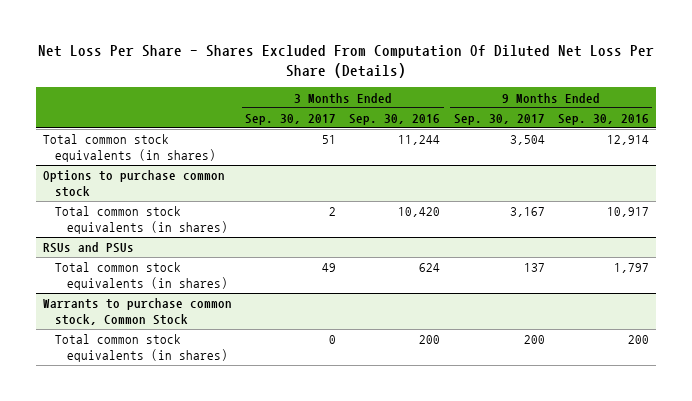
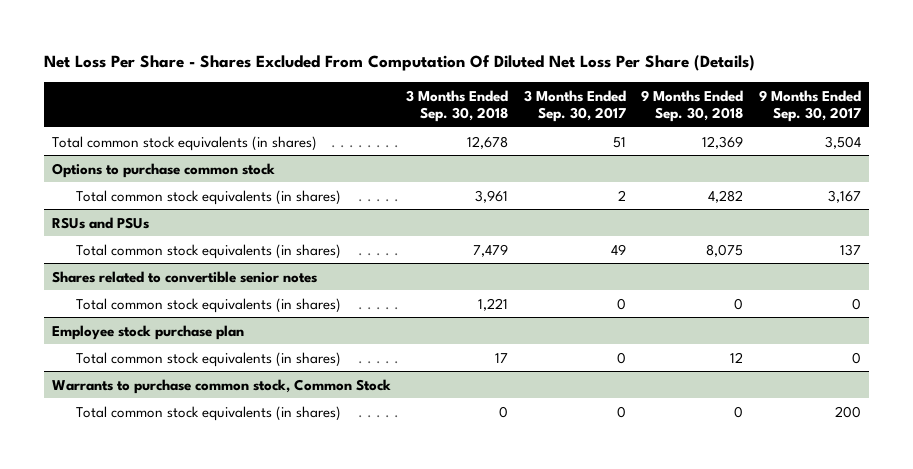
- | 3 Months Ended Sep. 30, 2017 | 3 Months Ended Sep. 30, 2016 | 9 Months Ended Sep. 30, 2017 | 9 Months Ended Sep. 30, 2016
+ | 3 Months Ended Sep. 30, 2018 | 3 Months Ended Sep. 30, 2017 | 9 Months Ended Sep. 30, 2018 | 9 Months Ended Sep. 30, 2017
+ Shares related to convertible senior notes
+ Total common stock equivalents (in shares) | 1,221 | 0 | 0 | 0
+ Employee stock purchase plan
+ Total common stock equivalents (in shares) | 17 | 0 | 12 | 0

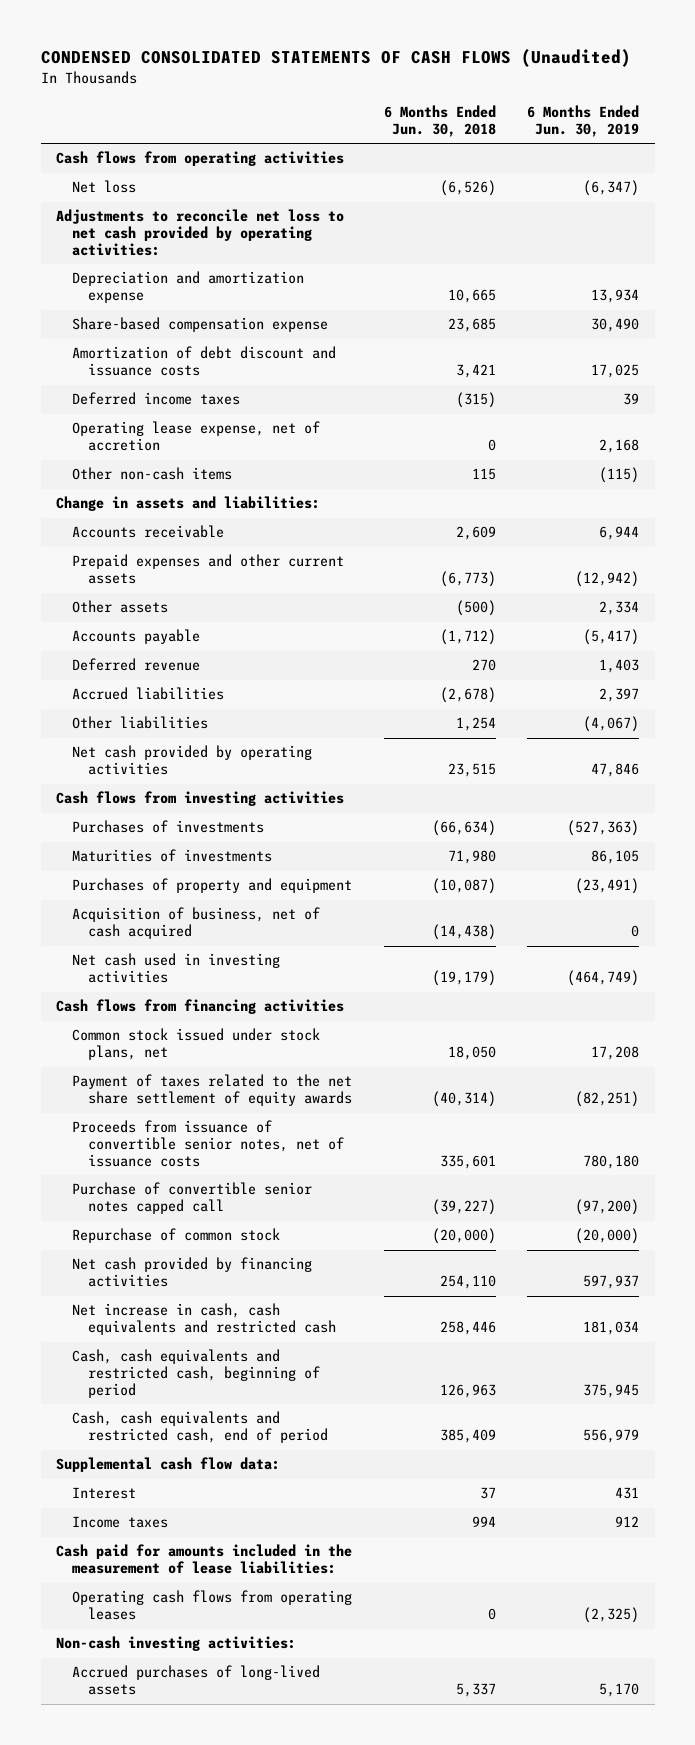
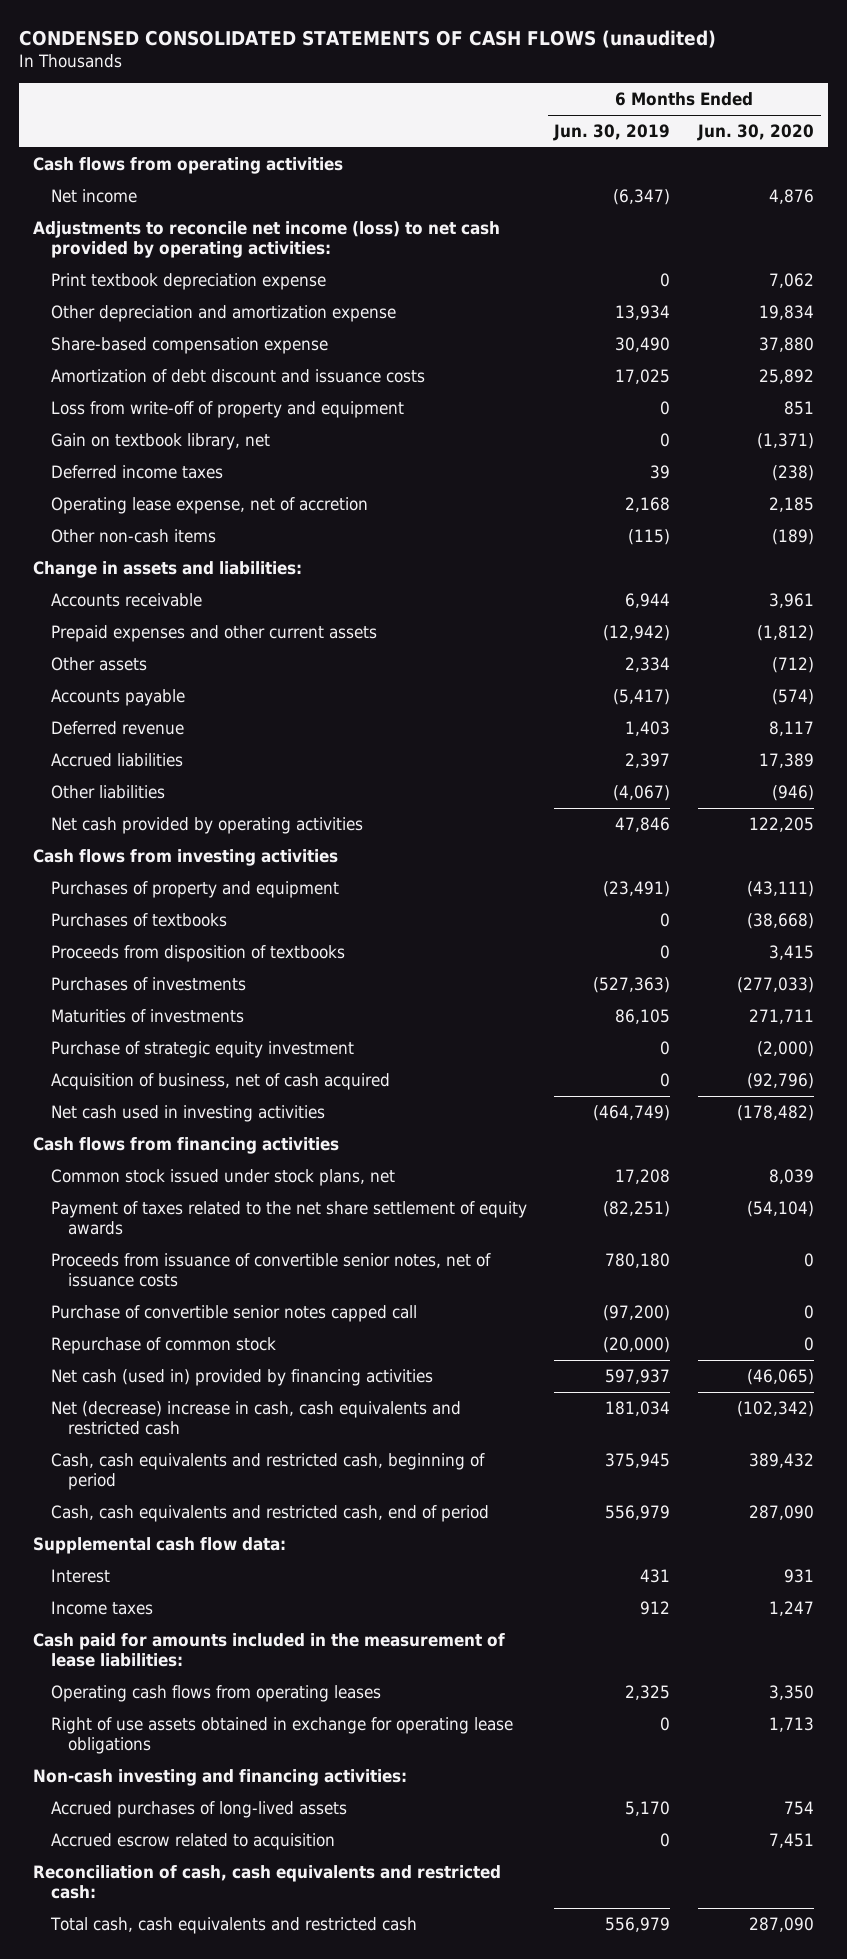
- CONDENSED CONSOLIDATED STATEMENTS OF CASH FLOWS (Unaudited)
+ CONDENSED CONSOLIDATED STATEMENTS OF CASH FLOWS (unaudited)
- | 6 Months Ended Jun. 30, 2018 | 6 Months Ended Jun. 30, 2019
+ | 6 Months Ended Jun. 30, 2019 | 6 Months Ended Jun. 30, 2020
- Net loss | (6,526) | (6,347)
- Adjustments to reconcile net loss to net cash provided by operating activities:
- Depreciation and amortization expense | 10,665 | 13,934
+ Net income | (6,347) | 4,876
+ Adjustments to reconcile net income (loss) to net cash provided by operating activities:
+ Print textbook depreciation expense | 0 | 7,062
+ Other depreciation and amortization expense | 13,934 | 19,834
+ Loss from write-off of property and equipment | 0 | 851
+ Gain on textbook library, net | 0 | (1,371)
moved up: Purchases of property and equipment | (23,491) | (43,111)
+ Purchases of textbooks | 0 | (38,668)
+ Proceeds from disposition of textbooks | 0 | 3,415
+ Purchase of strategic equity investment | 0 | (2,000)
- Net cash provided by financing activities | 254,110 | 597,937
- Net increase in cash, cash equivalents and restricted cash | 258,446 | 181,034
+ Net cash (used in) provided by financing activities | 597,937 | (46,065)
+ Net (decrease) increase in cash, cash equivalents and restricted cash | 181,034 | (102,342)
- Operating cash flows from operating leases | 0 | (2,325)
- Non-cash investing activities:
+ Operating cash flows from operating leases | 2,325 | 3,350
+ Right of use assets obtained in exchange for operating lease obligations | 0 | 1,713
+ Non-cash investing and financing activities:
+ Accrued escrow related to acquisition | 0 | 7,451
+ Reconciliation of cash, cash equivalents and restricted cash:
+ Total cash, cash equivalents and restricted cash | 556,979 | 287,090

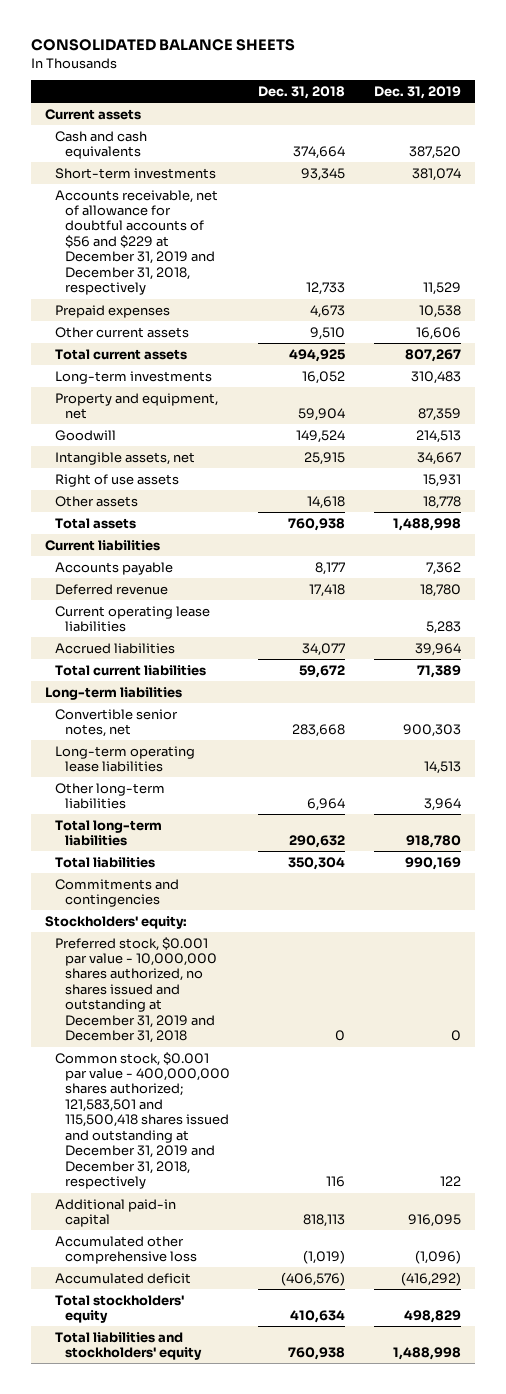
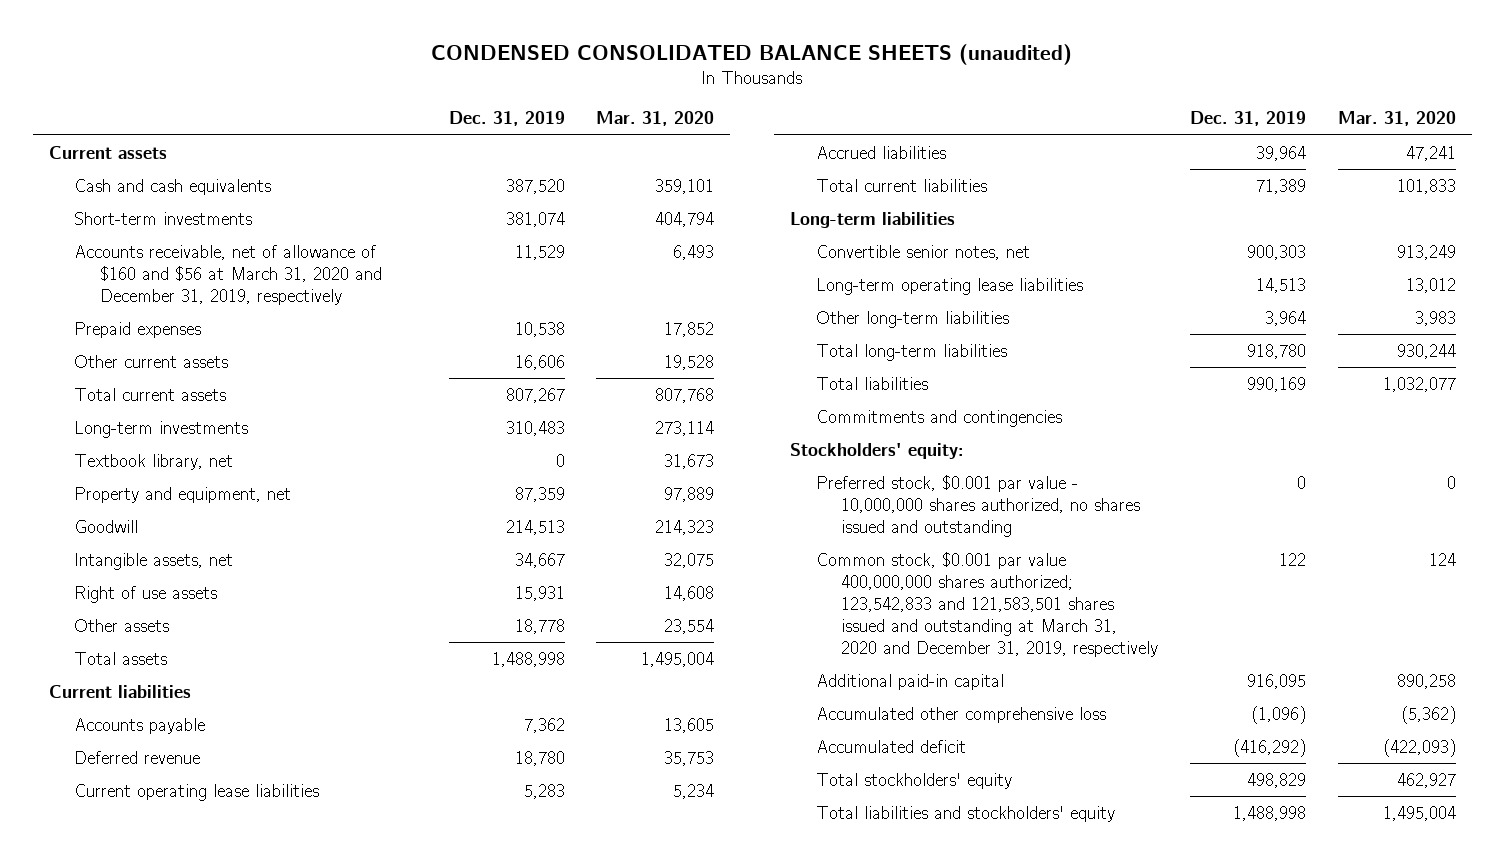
- CONSOLIDATED BALANCE SHEETS
+ CONDENSED CONSOLIDATED BALANCE SHEETS (unaudited)
- | Dec. 31, 2018 | Dec. 31, 2019
+ | Dec. 31, 2019 | Mar. 31, 2020
- Accounts receivable, net of allowance for doubtful accounts of $56 and $229 at December 31, 2019 and December 31, 2018, respectively | 12,733 | 11,529
+ Accounts receivable, net of allowance of $160 and $56 at March 31, 2020 and December 31, 2019, respectively | 11,529 | 6,493
+ Textbook library, net | 0 | 31,673
- Preferred stock, $0.001 par value - 10,000,000 shares authorized, no shares issued and outstanding at December 31, 2019 and December 31, 2018 | 0 | 0
- Common stock, $0.001 par value - 400,000,000 shares authorized; 121,583,501 and 115,500,418 shares issued and outstanding at December 31, 2019 and December 31, 2018, respectively | 116 | 122
+ Preferred stock, $0.001 par value - 10,000,000 shares authorized, no shares issued and outstanding | 0 | 0
+ Common stock, $0.001 par value 400,000,000 shares authorized; 123,542,833 and 121,583,501 shares issued and outstanding at March 31, 2020 and December 31, 2019, respectively | 122 | 124

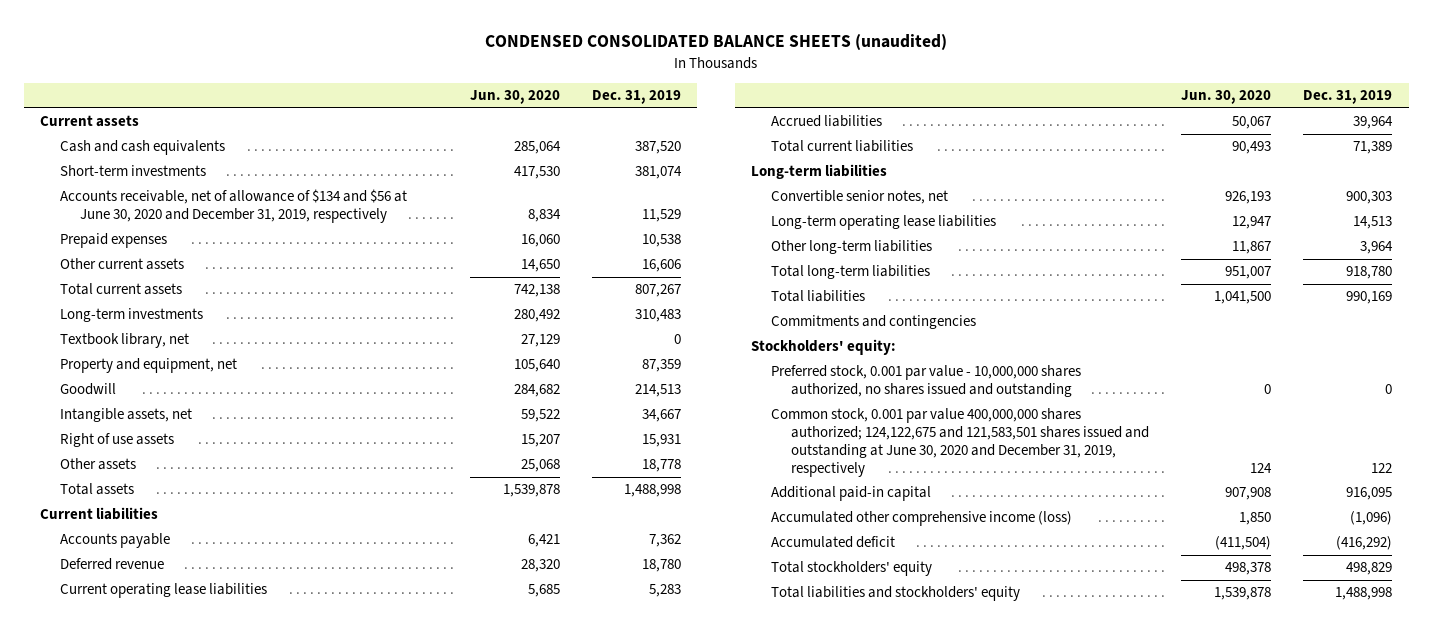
- | Dec. 31, 2019 | Mar. 31, 2020
+ | Jun. 30, 2020 | Dec. 31, 2019
- Accounts receivable, net of allowance of $160 and $56 at March 31, 2020 and December 31, 2019, respectively | 11,529 | 6,493
+ Accounts receivable, net of allowance of $134 and $56 at June 30, 2020 and December 31, 2019, respectively | 8,834 | 11,529
- Preferred stock, $0.001 par value - 10,000,000 shares authorized, no shares issued and outstanding | 0 | 0
- Common stock, $0.001 par value 400,000,000 shares authorized; 123,542,833 and 121,583,501 shares issued and outstanding at March 31, 2020 and December 31, 2019, respectively | 122 | 124
+ Preferred stock, 0.001 par value - 10,000,000 shares authorized, no shares issued and outstanding | 0 | 0
+ Common stock, 0.001 par value 400,000,000 shares authorized; 124,122,675 and 121,583,501 shares issued and outstanding at June 30, 2020 and December 31, 2019, respectively | 124 | 122
- Accumulated other comprehensive loss | (1,096) | (5,362)
+ Accumulated other comprehensive income (loss) | 1,850 | (1,096)

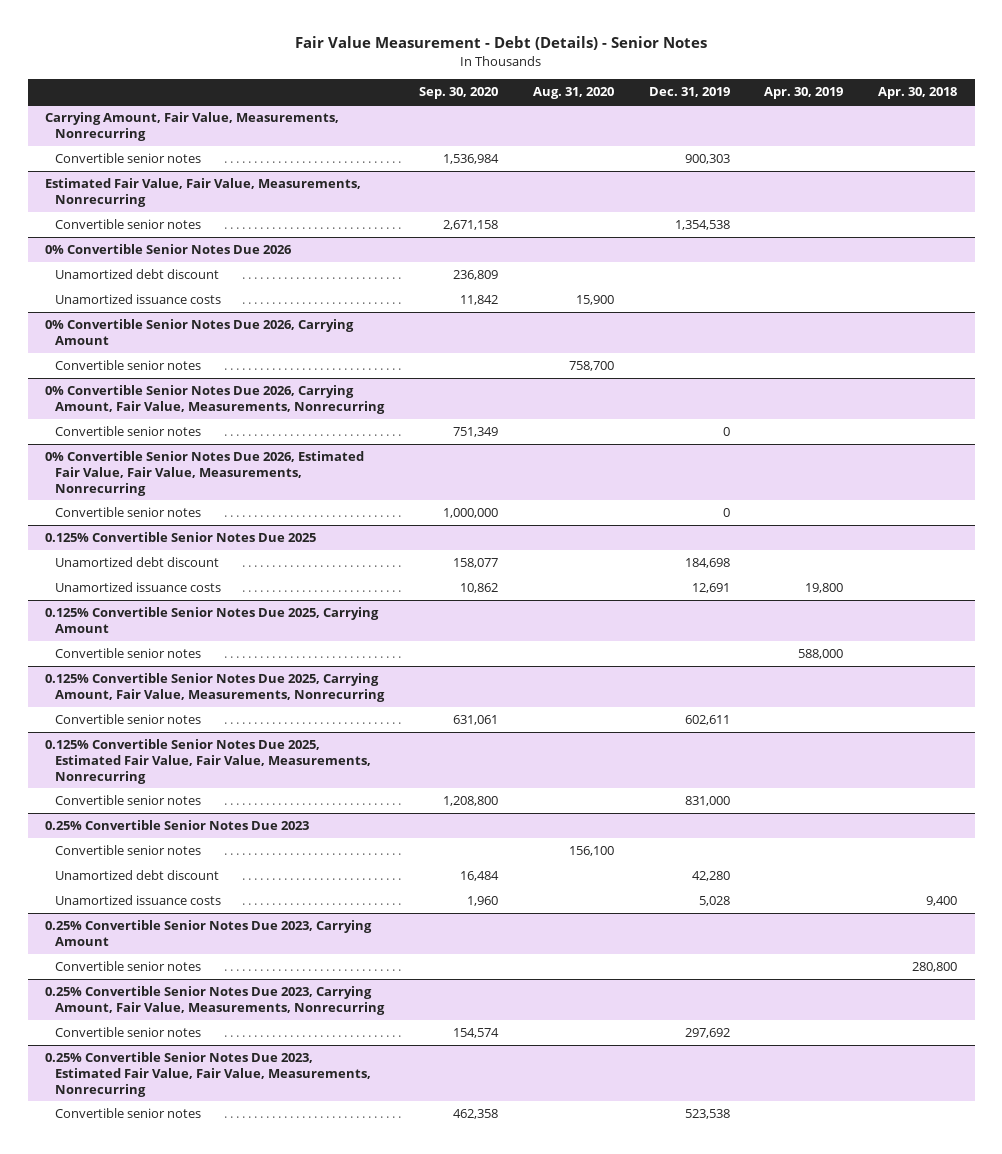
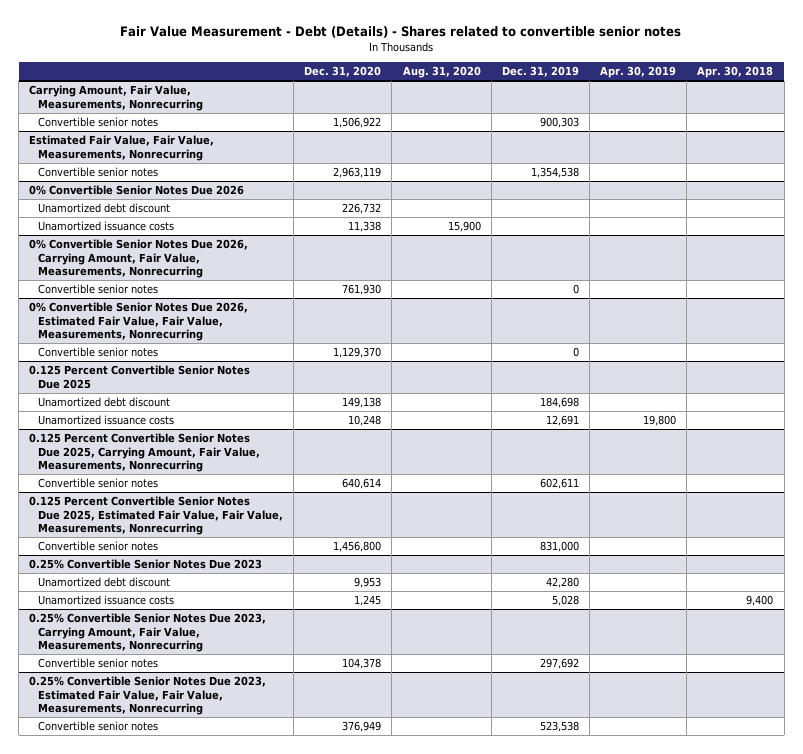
- Fair Value Measurement - Debt (Details) - Senior Notes
+ Fair Value Measurement - Debt (Details) - Shares related to convertible senior notes
- | Sep. 30, 2020 | Aug. 31, 2020 | Dec. 31, 2019 | Apr. 30, 2019 | Apr. 30, 2018
+ | Dec. 31, 2020 | Aug. 31, 2020 | Dec. 31, 2019 | Apr. 30, 2019 | Apr. 30, 2018
- 0% Convertible Senior Notes Due 2026, Carrying Amount
- Convertible senior notes | | 758,700 | | |
- 0.125% Convertible Senior Notes Due 2025
+ 0.125 Percent Convertible Senior Notes Due 2025
- 0.125% Convertible Senior Notes Due 2025, Carrying Amount
- Convertible senior notes | | | | 588,000 |
- 0.125% Convertible Senior Notes Due 2025, Carrying Amount, Fair Value, Measurements, Nonrecurring
+ 0.125 Percent Convertible Senior Notes Due 2025, Carrying Amount, Fair Value, Measurements, Nonrecurring
- 0.125% Convertible Senior Notes Due 2025, Estimated Fair Value, Fair Value, Measurements, Nonrecurring
+ 0.125 Percent Convertible Senior Notes Due 2025, Estimated Fair Value, Fair Value, Measurements, Nonrecurring
@ 0.25% Convertible Senior Notes Due 2023
- Convertible senior notes | | 156,100 | | |
- 0.25% Convertible Senior Notes Due 2023, Carrying Amount
- Convertible senior notes | | | | | 280,800

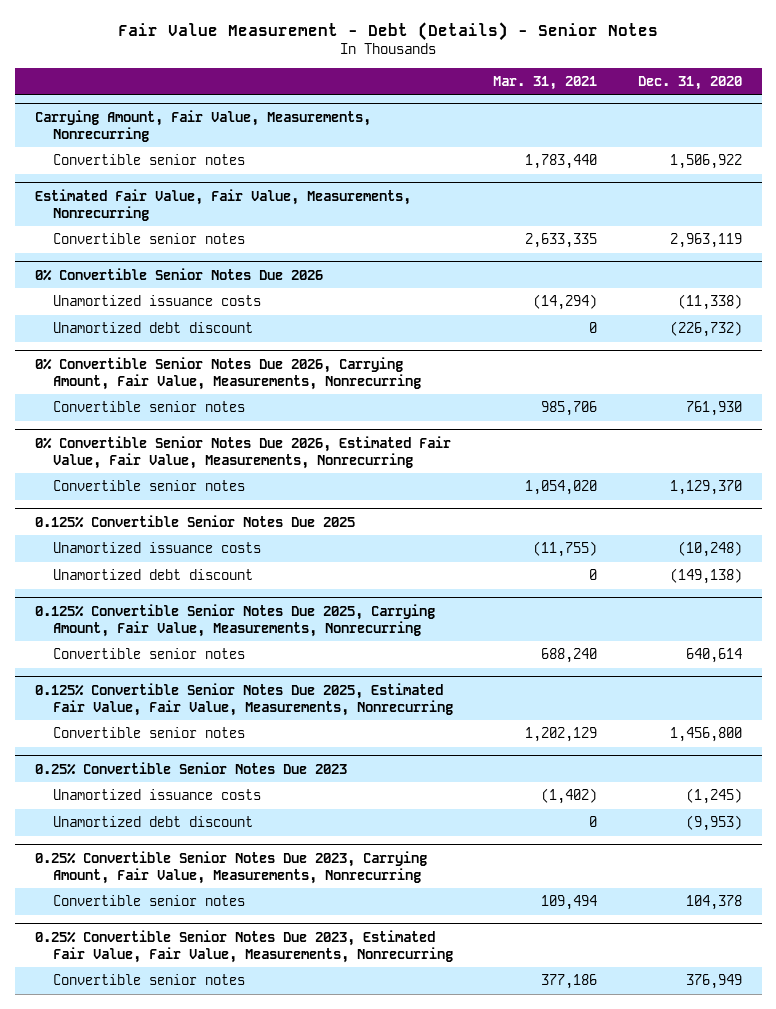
- Fair Value Measurement - Debt (Details) - Shares related to convertible senior notes
+ Fair Value Measurement - Debt (Details) - Senior Notes
- | Dec. 31, 2020 | Aug. 31, 2020 | Dec. 31, 2019 | Apr. 30, 2019 | Apr. 30, 2018
+ | Mar. 31, 2021 | Dec. 31, 2020
@ 0% Convertible Senior Notes Due 2026
- Unamortized debt discount | 226,732 | | | |
- Unamortized issuance costs | 11,338 | 15,900 | | |
+ Unamortized issuance costs | (14,294) | (11,338)
+ Unamortized debt discount | 0 | (226,732)
- 0.125 Percent Convertible Senior Notes Due 2025
- Unamortized debt discount | 149,138 | | 184,698 | |
- Unamortized issuance costs | 10,248 | | 12,691 | 19,800 |
- 0.125 Percent Convertible Senior Notes Due 2025, Carrying Amount, Fair Value, Measurements, Nonrecurring
+ 0.125% Convertible Senior Notes Due 2025
+ Unamortized issuance costs | (11,755) | (10,248)
+ Unamortized debt discount | 0 | (149,138)
+ 0.125% Convertible Senior Notes Due 2025, Carrying Amount, Fair Value, Measurements, Nonrecurring
- 0.125 Percent Convertible Senior Notes Due 2025, Estimated Fair Value, Fair Value, Measurements, Nonrecurring
+ 0.125% Convertible Senior Notes Due 2025, Estimated Fair Value, Fair Value, Measurements, Nonrecurring
@ 0.25% Convertible Senior Notes Due 2023
- Unamortized debt discount | 9,953 | | 42,280 | |
- Unamortized issuance costs | 1,245 | | 5,028 | | 9,400
+ Unamortized issuance costs | (1,402) | (1,245)
+ Unamortized debt discount | 0 | (9,953)

